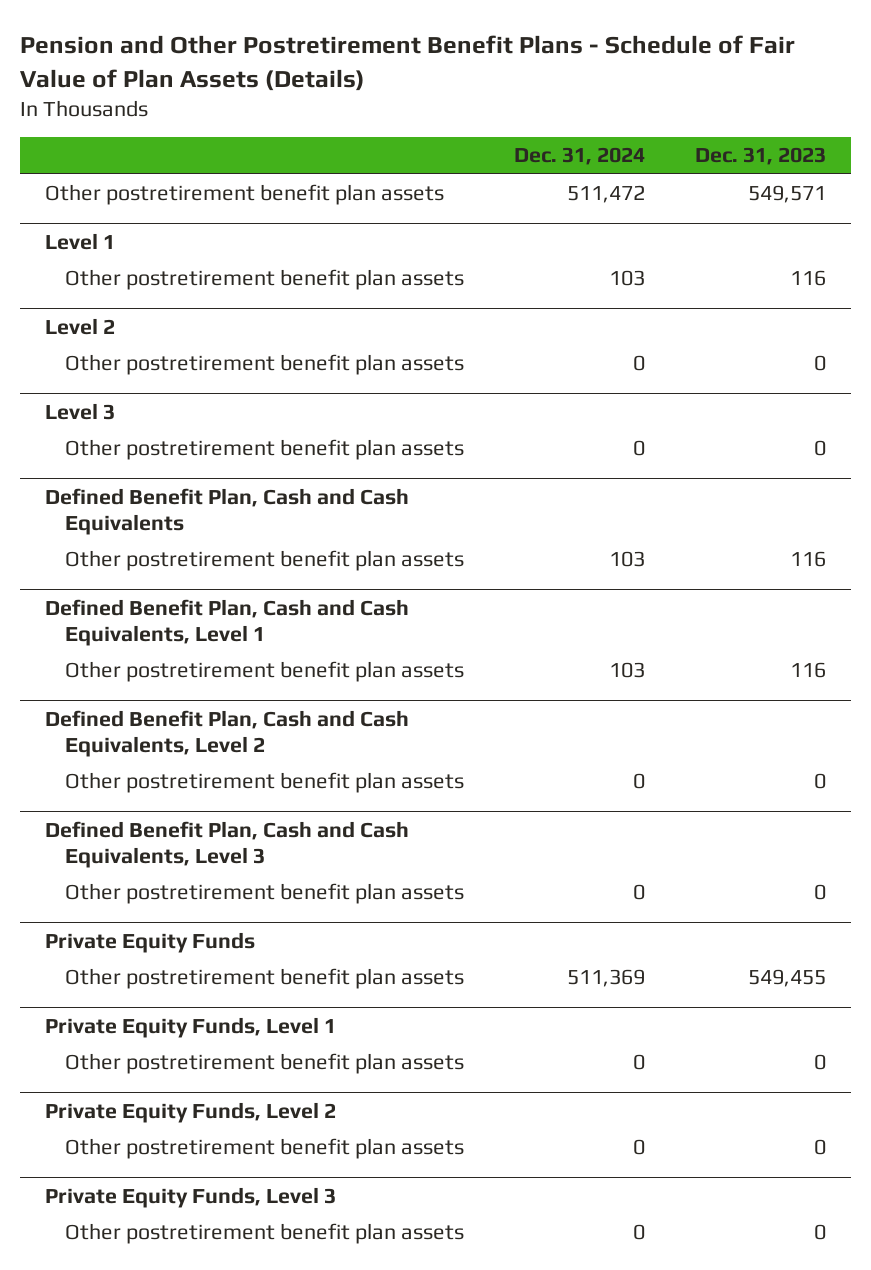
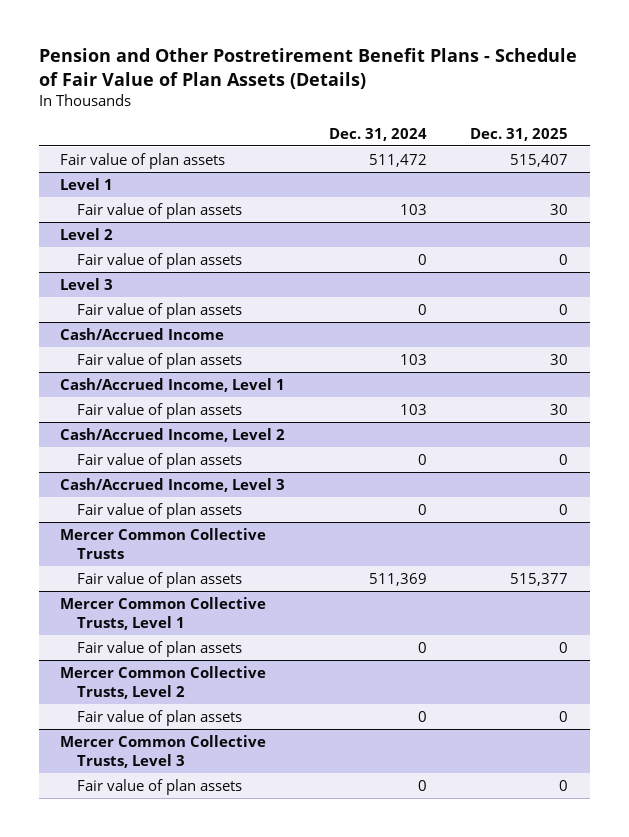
- | Dec. 31, 2024 | Dec. 31, 2023
+ | Dec. 31, 2024 | Dec. 31, 2025
- Other postretirement benefit plan assets | 511,472 | 549,571
+ Fair value of plan assets | 511,472 | 515,407
@ Level 1
- Other postretirement benefit plan assets | 103 | 116
+ Fair value of plan assets | 103 | 30
@ Level 2
- Other postretirement benefit plan assets | 0 | 0
+ Fair value of plan assets | 0 | 0
@ Level 3
- Other postretirement benefit plan assets | 0 | 0
- Defined Benefit Plan, Cash and Cash Equivalents
- Other postretirement benefit plan assets | 103 | 116
- Defined Benefit Plan, Cash and Cash Equivalents, Level 1
- Other postretirement benefit plan assets | 103 | 116
- Defined Benefit Plan, Cash and Cash Equivalents, Level 2
- Other postretirement benefit plan assets | 0 | 0
- Defined Benefit Plan, Cash and Cash Equivalents, Level 3
- Other postretirement benefit plan assets | 0 | 0
- Private Equity Funds
- Other postretirement benefit plan assets | 511,369 | 549,455
- Private Equity Funds, Level 1
- Other postretirement benefit plan assets | 0 | 0
- Private Equity Funds, Level 2
- Other postretirement benefit plan assets | 0 | 0
- Private Equity Funds, Level 3
- Other postretirement benefit plan assets | 0 | 0
@ Level 3
+ Fair value of plan assets | 0 | 0
+ Cash/Accrued Income
+ Fair value of plan assets | 103 | 30
+ Cash/Accrued Income, Level 1
+ Fair value of plan assets | 103 | 30
+ Cash/Accrued Income, Level 2
+ Fair value of plan assets | 0 | 0
+ Cash/Accrued Income, Level 3
+ Fair value of plan assets | 0 | 0
+ Mercer Common Collective Trusts
+ Fair value of plan assets | 511,369 | 515,377
+ Mercer Common Collective Trusts, Level 1
+ Fair value of plan assets | 0 | 0
+ Mercer Common Collective Trusts, Level 2
+ Fair value of plan assets | 0 | 0
+ Mercer Common Collective Trusts, Level 3
+ Fair value of plan assets | 0 | 0

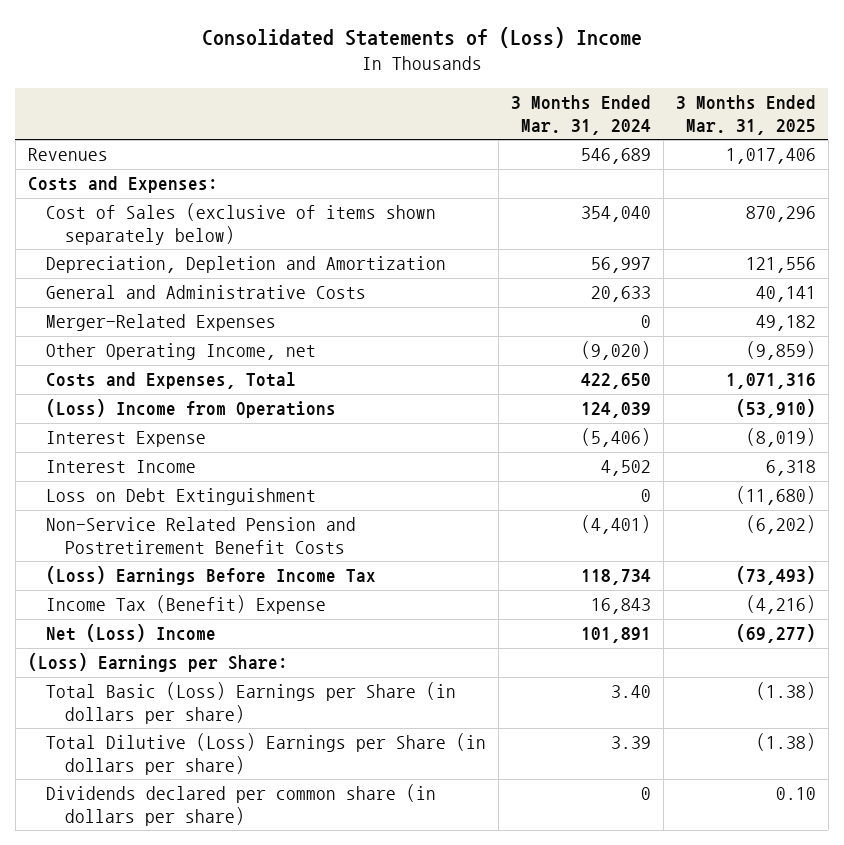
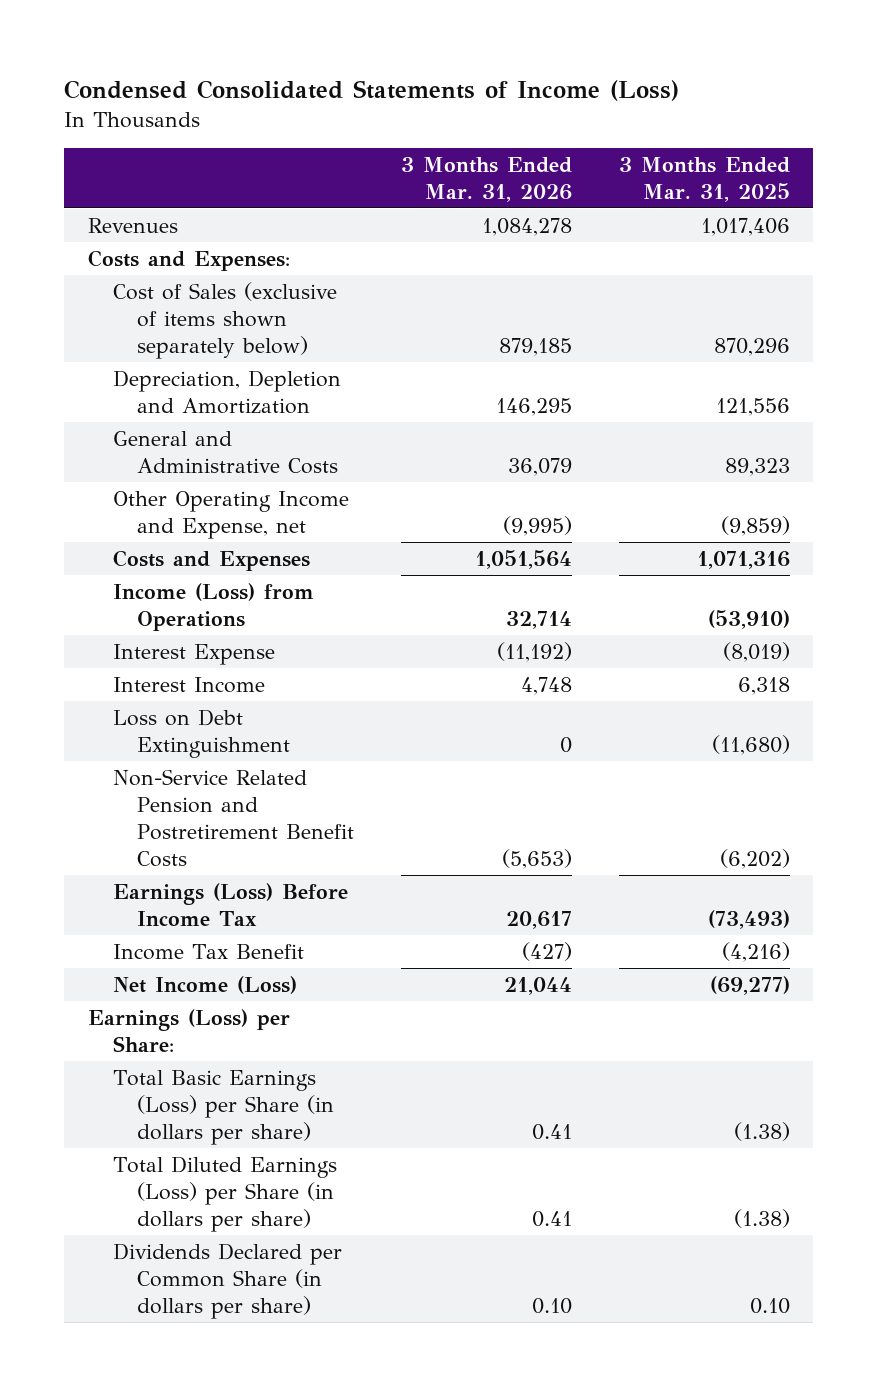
- Consolidated Statements of (Loss) Income
+ Condensed Consolidated Statements of Income (Loss)
- | 3 Months Ended Mar. 31, 2024 | 3 Months Ended Mar. 31, 2025
+ | 3 Months Ended Mar. 31, 2026 | 3 Months Ended Mar. 31, 2025
- General and Administrative Costs | 20,633 | 40,141
- Merger-Related Expenses | 0 | 49,182
- Other Operating Income, net | (9,020) | (9,859)
- Costs and Expenses, Total | 422,650 | 1,071,316
- (Loss) Income from Operations | 124,039 | (53,910)
+ General and Administrative Costs | 36,079 | 89,323
+ Other Operating Income and Expense, net | (9,995) | (9,859)
+ Costs and Expenses | 1,051,564 | 1,071,316
+ Income (Loss) from Operations | 32,714 | (53,910)
- (Loss) Earnings Before Income Tax | 118,734 | (73,493)
- Income Tax (Benefit) Expense | 16,843 | (4,216)
- Net (Loss) Income | 101,891 | (69,277)
- (Loss) Earnings per Share:
- Total Basic (Loss) Earnings per Share (in dollars per share) | 3.40 | (1.38)
- Total Dilutive (Loss) Earnings per Share (in dollars per share) | 3.39 | (1.38)
- Dividends declared per common share (in dollars per share) | 0 | 0.10
+ Earnings (Loss) Before Income Tax | 20,617 | (73,493)
+ Income Tax Benefit | (427) | (4,216)
+ Net Income (Loss) | 21,044 | (69,277)
+ Earnings (Loss) per Share:
+ Total Basic Earnings (Loss) per Share (in dollars per share) | 0.41 | (1.38)
+ Total Diluted Earnings (Loss) per Share (in dollars per share) | 0.41 | (1.38)
+ Dividends Declared per Common Share (in dollars per share) | 0.10 | 0.10

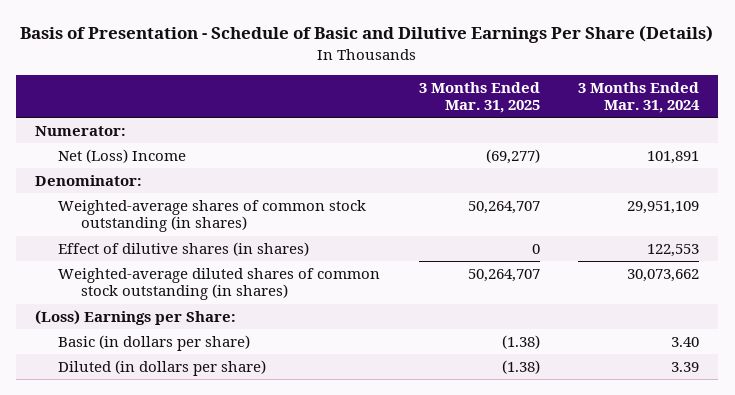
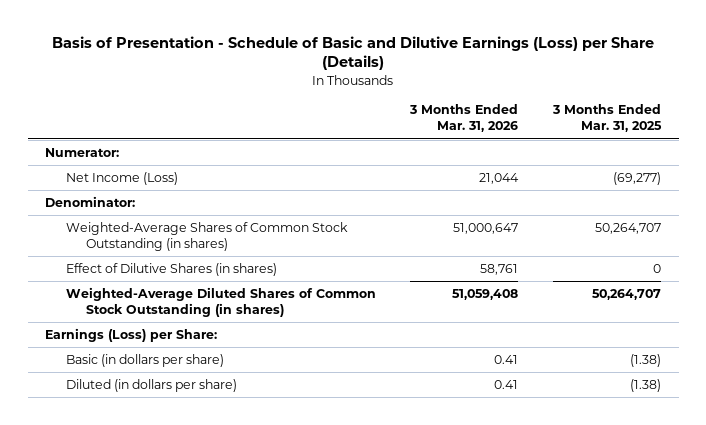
- Basis of Presentation - Schedule of Basic and Dilutive Earnings Per Share (Details)
+ Basis of Presentation - Schedule of Basic and Dilutive Earnings (Loss) per Share (Details)
- | 3 Months Ended Mar. 31, 2025 | 3 Months Ended Mar. 31, 2024
+ | 3 Months Ended Mar. 31, 2026 | 3 Months Ended Mar. 31, 2025
- Net (Loss) Income | (69,277) | 101,891
+ Net Income (Loss) | 21,044 | (69,277)
- Weighted-average shares of common stock outstanding (in shares) | 50,264,707 | 29,951,109
- Effect of dilutive shares (in shares) | 0 | 122,553
- Weighted-average diluted shares of common stock outstanding (in shares) | 50,264,707 | 30,073,662
- (Loss) Earnings per Share:
+ Weighted-Average Shares of Common Stock Outstanding (in shares) | 51,000,647 | 50,264,707
+ Effect of Dilutive Shares (in shares) | 58,761 | 0
+ Weighted-Average Diluted Shares of Common Stock Outstanding (in shares) | 51,059,408 | 50,264,707
+ Earnings (Loss) per Share:

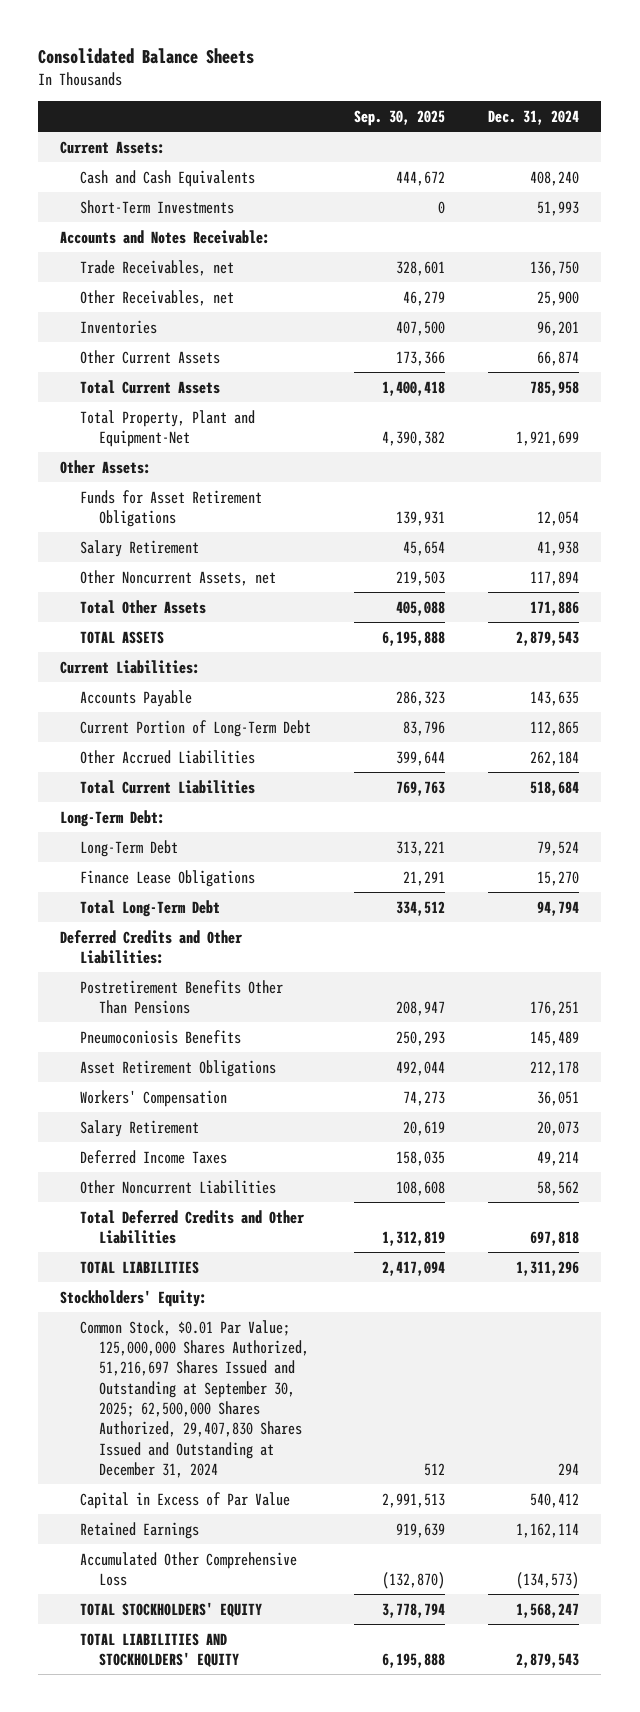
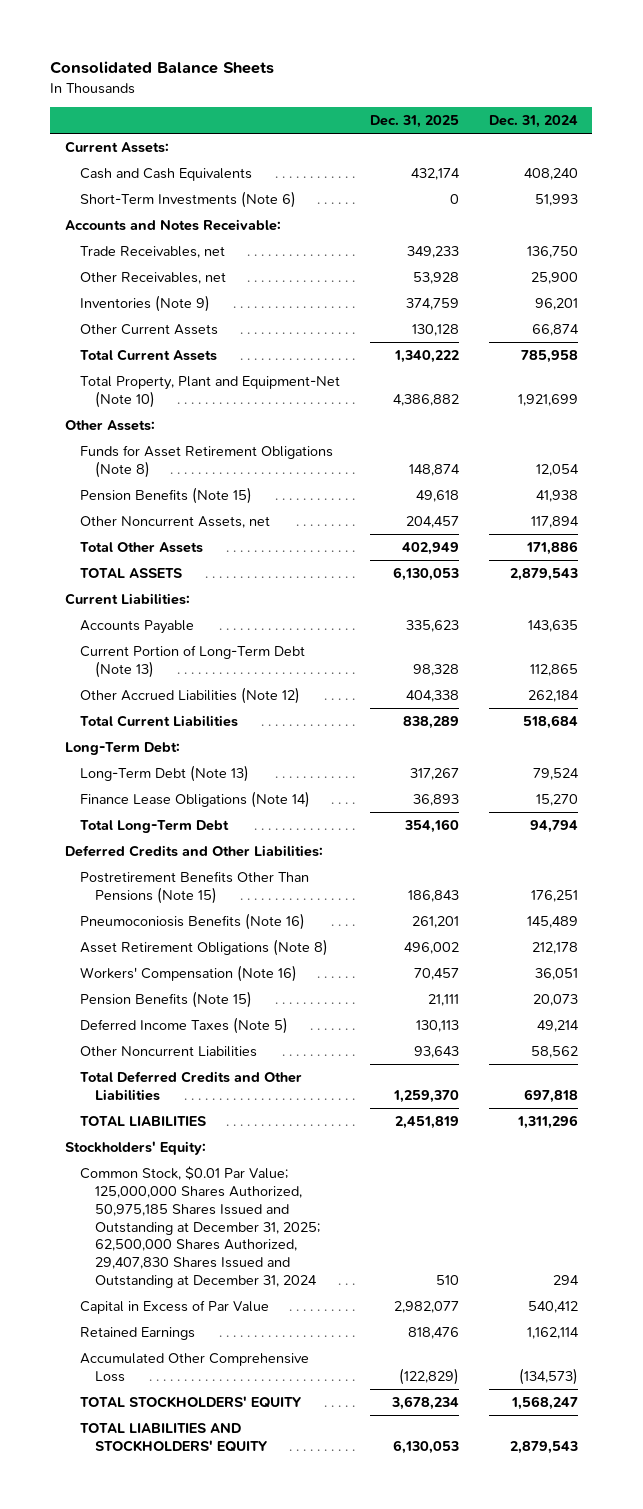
- | Sep. 30, 2025 | Dec. 31, 2024
+ | Dec. 31, 2025 | Dec. 31, 2024
- Short-Term Investments | 0 | 51,993
+ Short-Term Investments (Note 6) | 0 | 51,993
- Inventories | 407,500 | 96,201
+ Inventories (Note 9) | 374,759 | 96,201
- Total Property, Plant and Equipment-Net | 4,390,382 | 1,921,699
+ Total Property, Plant and Equipment-Net (Note 10) | 4,386,882 | 1,921,699
- Funds for Asset Retirement Obligations | 139,931 | 12,054
- Salary Retirement | 45,654 | 41,938
+ Funds for Asset Retirement Obligations (Note 8) | 148,874 | 12,054
+ Pension Benefits (Note 15) | 49,618 | 41,938
- Current Portion of Long-Term Debt | 83,796 | 112,865
- Other Accrued Liabilities | 399,644 | 262,184
+ Current Portion of Long-Term Debt (Note 13) | 98,328 | 112,865
+ Other Accrued Liabilities (Note 12) | 404,338 | 262,184
- Long-Term Debt | 313,221 | 79,524
- Finance Lease Obligations | 21,291 | 15,270
+ Long-Term Debt (Note 13) | 317,267 | 79,524
+ Finance Lease Obligations (Note 14) | 36,893 | 15,270
- Postretirement Benefits Other Than Pensions | 208,947 | 176,251
- Pneumoconiosis Benefits | 250,293 | 145,489
- Asset Retirement Obligations | 492,044 | 212,178
- Workers' Compensation | 74,273 | 36,051
- Salary Retirement | 20,619 | 20,073
- Deferred Income Taxes | 158,035 | 49,214
+ Postretirement Benefits Other Than Pensions (Note 15) | 186,843 | 176,251
+ Pneumoconiosis Benefits (Note 16) | 261,201 | 145,489
+ Asset Retirement Obligations (Note 8) | 496,002 | 212,178
+ Workers' Compensation (Note 16) | 70,457 | 36,051
+ Pension Benefits (Note 15) | 21,111 | 20,073
+ Deferred Income Taxes (Note 5) | 130,113 | 49,214
- Common Stock, $0.01 Par Value; 125,000,000 Shares Authorized, 51,216,697 Shares Issued and Outstanding at September 30, 2025; 62,500,000 Shares Authorized, 29,407,830 Shares Issued and Outstanding at December 31, 2024 | 512 | 294
+ Common Stock, $0.01 Par Value; 125,000,000 Shares Authorized, 50,975,185 Shares Issued and Outstanding at December 31, 2025; 62,500,000 Shares Authorized, 29,407,830 Shares Issued and Outstanding at December 31, 2024 | 510 | 294

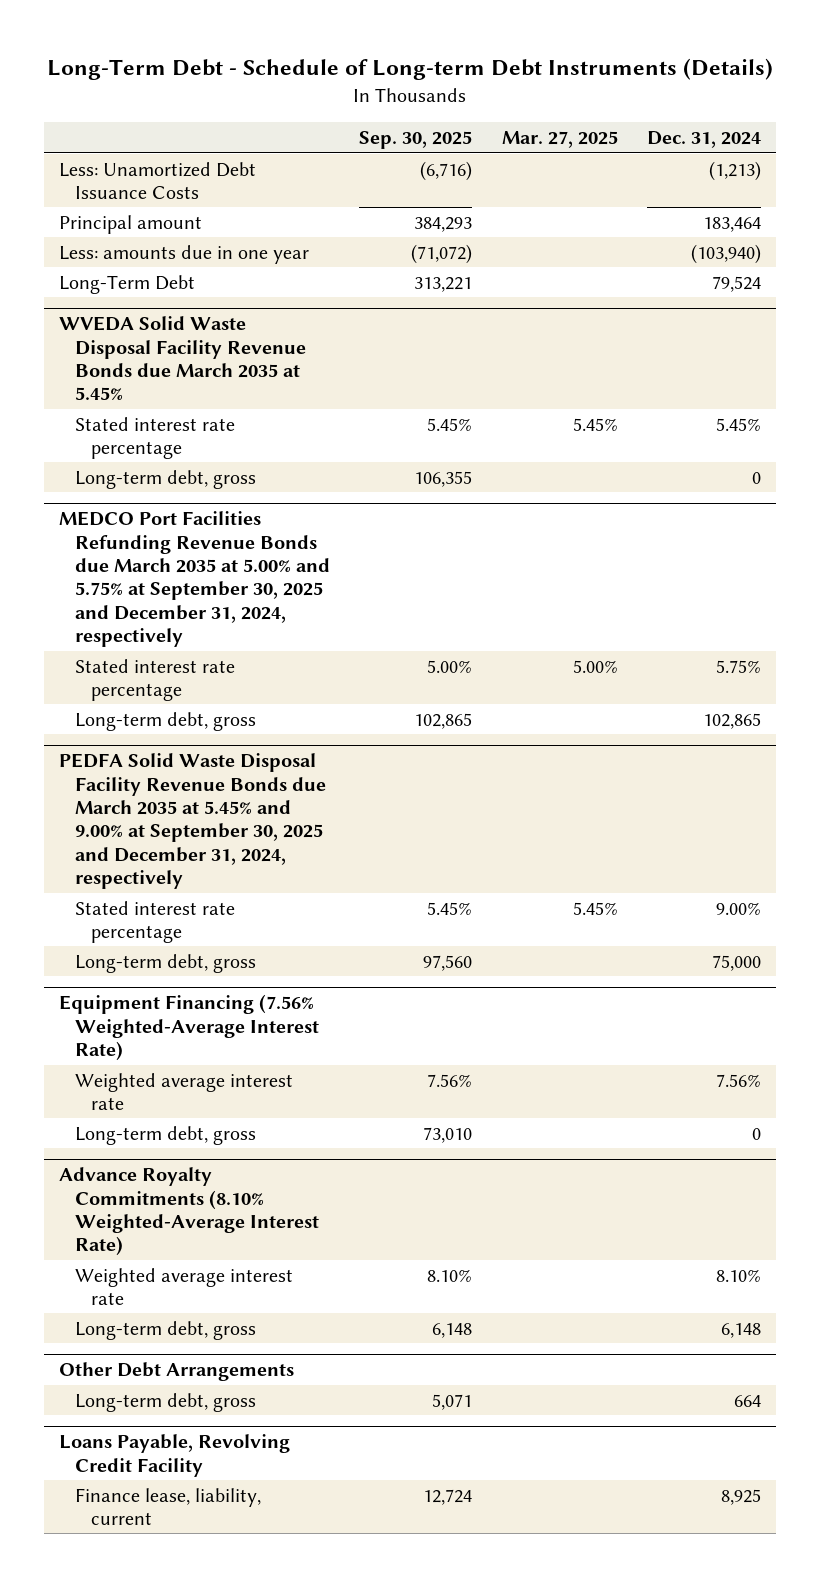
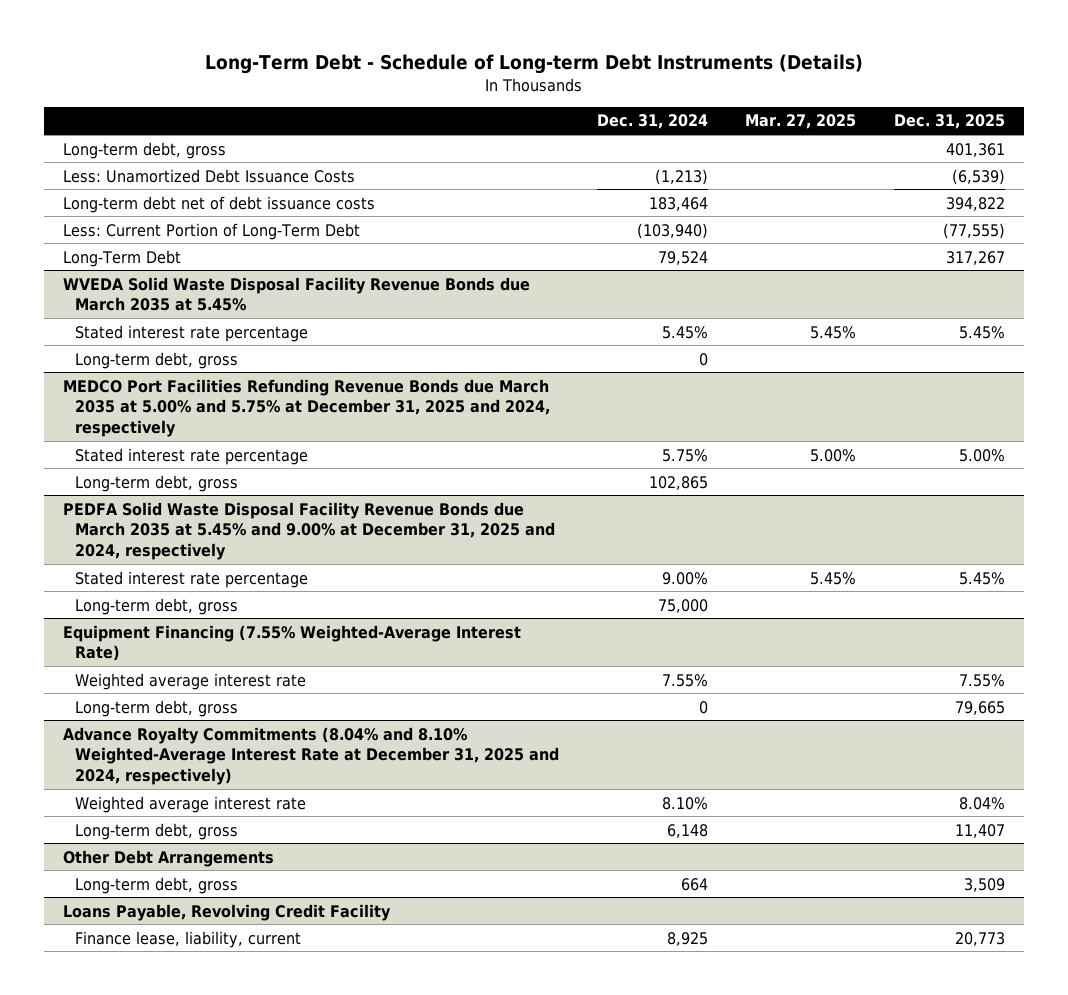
- | Sep. 30, 2025 | Mar. 27, 2025 | Dec. 31, 2024
+ | Dec. 31, 2024 | Mar. 27, 2025 | Dec. 31, 2025
+ Long-term debt, gross | | | 401,361
- Principal amount | 384,293 | | 183,464
- Less: amounts due in one year | (71,072) | | (103,940)
+ Long-term debt net of debt issuance costs | 183,464 | | 394,822
+ Less: Current Portion of Long-Term Debt | (103,940) | | (77,555)
- MEDCO Port Facilities Refunding Revenue Bonds due March 2035 at 5.00% and 5.75% at September 30, 2025 and December 31, 2024, respectively
+ MEDCO Port Facilities Refunding Revenue Bonds due March 2035 at 5.00% and 5.75% at December 31, 2025 and 2024, respectively
- PEDFA Solid Waste Disposal Facility Revenue Bonds due March 2035 at 5.45% and 9.00% at September 30, 2025 and December 31, 2024, respectively
+ PEDFA Solid Waste Disposal Facility Revenue Bonds due March 2035 at 5.45% and 9.00% at December 31, 2025 and 2024, respectively
- Equipment Financing (7.56% Weighted-Average Interest Rate)
- Weighted average interest rate | 7.56% | | 7.56%
+ Equipment Financing (7.55% Weighted-Average Interest Rate)
+ Weighted average interest rate | 7.55% | | 7.55%
- Advance Royalty Commitments (8.10% Weighted-Average Interest Rate)
+ Advance Royalty Commitments (8.04% and 8.10% Weighted-Average Interest Rate at December 31, 2025 and 2024, respectively)

